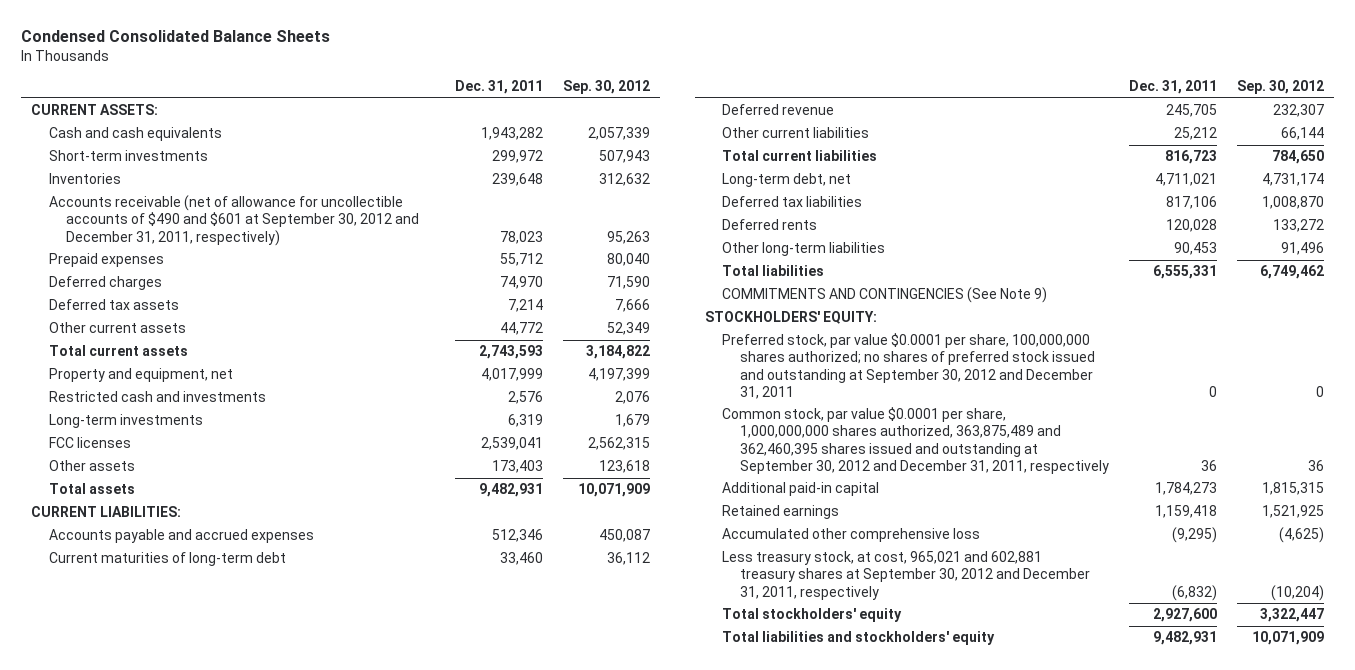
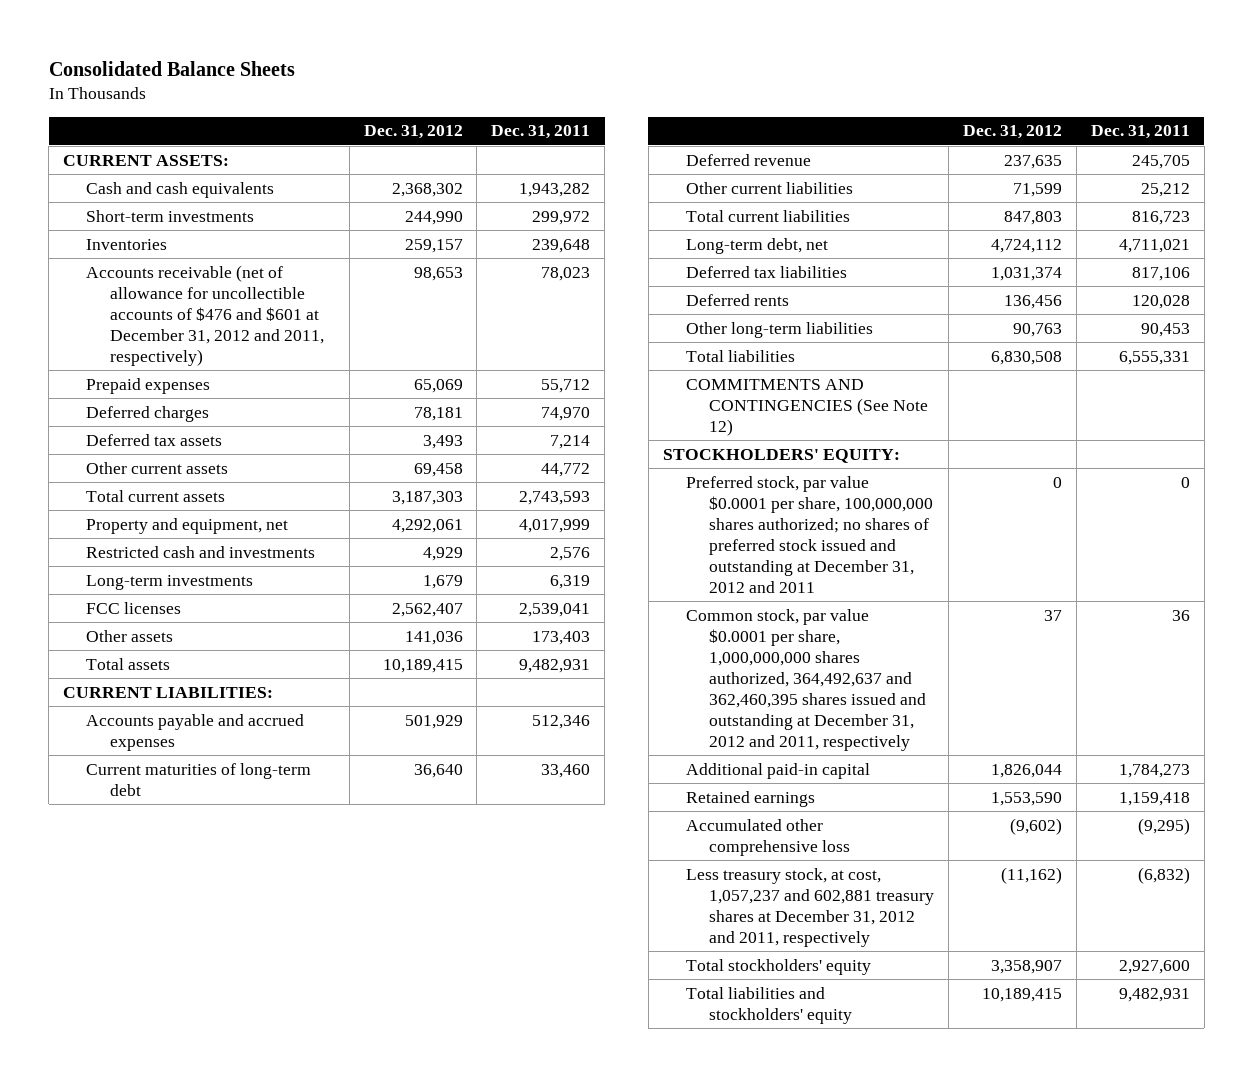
- Condensed Consolidated Balance Sheets
+ Consolidated Balance Sheets
- | Dec. 31, 2011 | Sep. 30, 2012
+ | Dec. 31, 2012 | Dec. 31, 2011
- Accounts receivable (net of allowance for uncollectible accounts of $490 and $601 at September 30, 2012 and December 31, 2011, respectively) | 78,023 | 95,263
+ Accounts receivable (net of allowance for uncollectible accounts of $476 and $601 at December 31, 2012 and 2011, respectively) | 98,653 | 78,023
- COMMITMENTS AND CONTINGENCIES (See Note 9)
+ COMMITMENTS AND CONTINGENCIES (See Note 12)
- Preferred stock, par value $0.0001 per share, 100,000,000 shares authorized; no shares of preferred stock issued and outstanding at September 30, 2012 and December 31, 2011 | 0 | 0
- Common stock, par value $0.0001 per share, 1,000,000,000 shares authorized, 363,875,489 and 362,460,395 shares issued and outstanding at September 30, 2012 and December 31, 2011, respectively | 36 | 36
+ Preferred stock, par value $0.0001 per share, 100,000,000 shares authorized; no shares of preferred stock issued and outstanding at December 31, 2012 and 2011 | 0 | 0
+ Common stock, par value $0.0001 per share, 1,000,000,000 shares authorized, 364,492,637 and 362,460,395 shares issued and outstanding at December 31, 2012 and 2011, respectively | 37 | 36
- Less treasury stock, at cost, 965,021 and 602,881 treasury shares at September 30, 2012 and December 31, 2011, respectively | (6,832) | (10,204)
+ Less treasury stock, at cost, 1,057,237 and 602,881 treasury shares at December 31, 2012 and 2011, respectively | (11,162) | (6,832)

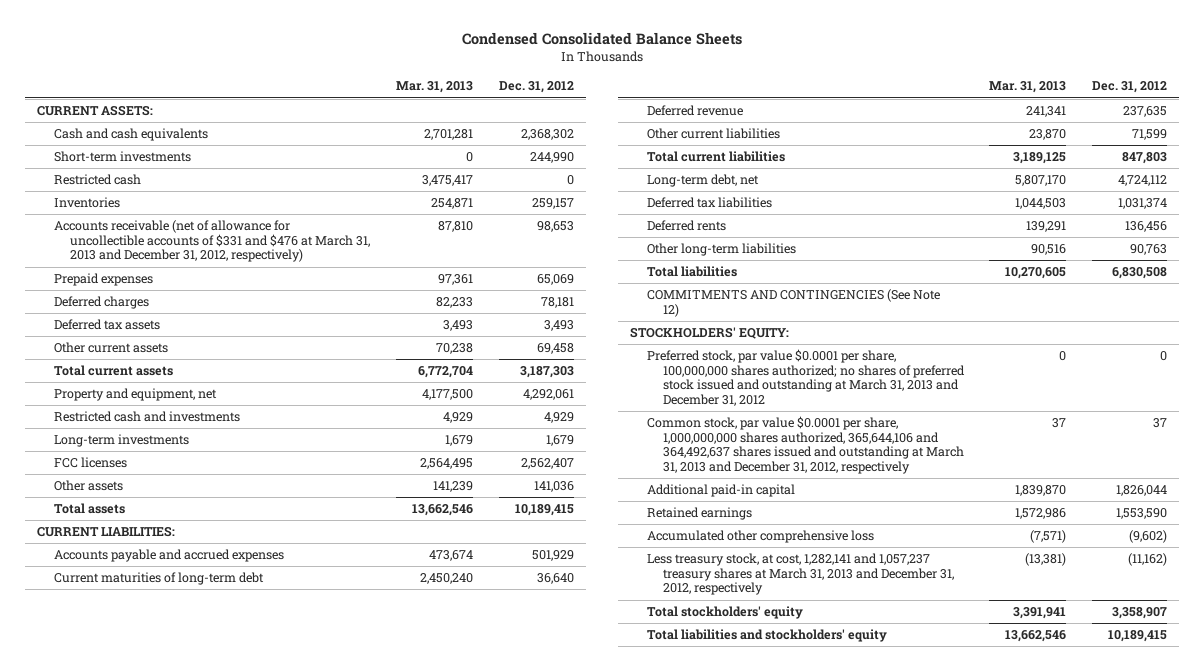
- Consolidated Balance Sheets
+ Condensed Consolidated Balance Sheets
- | Dec. 31, 2012 | Dec. 31, 2011
+ | Mar. 31, 2013 | Dec. 31, 2012
+ Restricted cash | 3,475,417 | 0
- Accounts receivable (net of allowance for uncollectible accounts of $476 and $601 at December 31, 2012 and 2011, respectively) | 98,653 | 78,023
+ Accounts receivable (net of allowance for uncollectible accounts of $331 and $476 at March 31, 2013 and December 31, 2012, respectively) | 87,810 | 98,653
- Preferred stock, par value $0.0001 per share, 100,000,000 shares authorized; no shares of preferred stock issued and outstanding at December 31, 2012 and 2011 | 0 | 0
- Common stock, par value $0.0001 per share, 1,000,000,000 shares authorized, 364,492,637 and 362,460,395 shares issued and outstanding at December 31, 2012 and 2011, respectively | 37 | 36
+ Preferred stock, par value $0.0001 per share, 100,000,000 shares authorized; no shares of preferred stock issued and outstanding at March 31, 2013 and December 31, 2012 | 0 | 0
+ Common stock, par value $0.0001 per share, 1,000,000,000 shares authorized, 365,644,106 and 364,492,637 shares issued and outstanding at March 31, 2013 and December 31, 2012, respectively | 37 | 37
- Less treasury stock, at cost, 1,057,237 and 602,881 treasury shares at December 31, 2012 and 2011, respectively | (11,162) | (6,832)
+ Less treasury stock, at cost, 1,282,141 and 1,057,237 treasury shares at March 31, 2013 and December 31, 2012, respectively | (13,381) | (11,162)

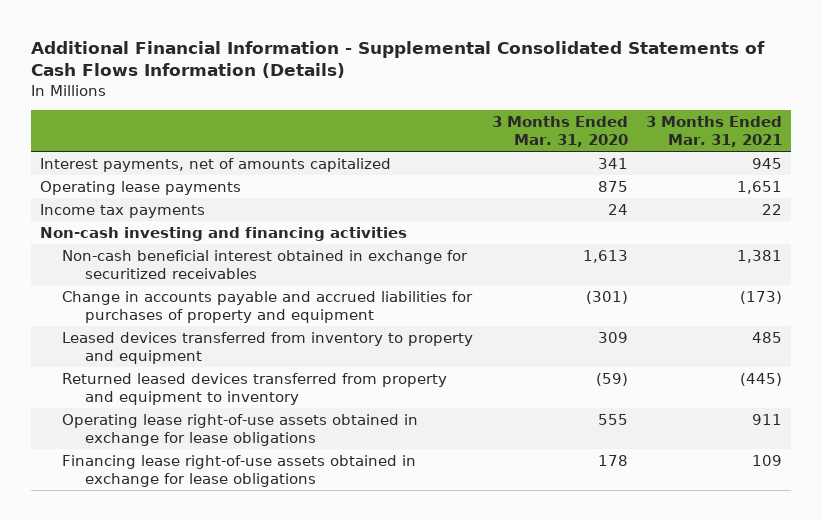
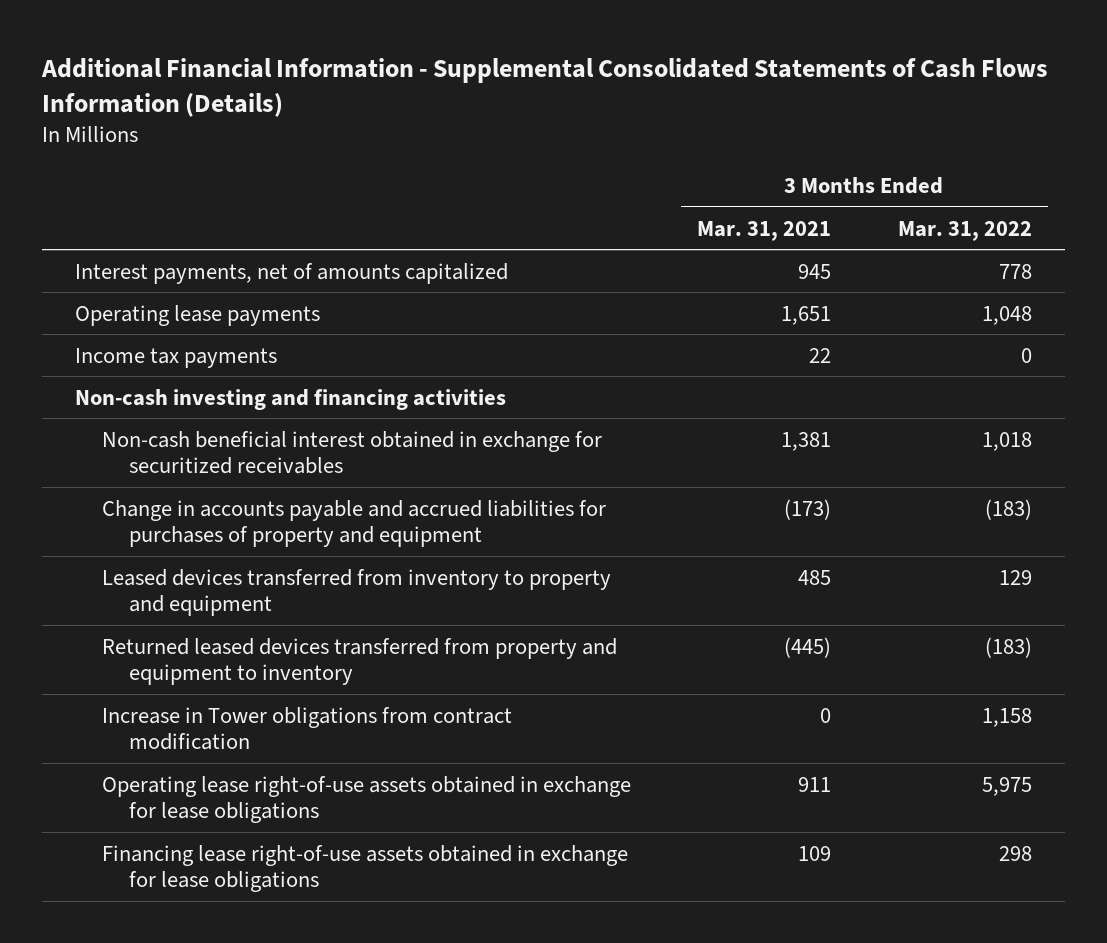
- | 3 Months Ended Mar. 31, 2020 | 3 Months Ended Mar. 31, 2021
+ | 3 Months Ended Mar. 31, 2021 | 3 Months Ended Mar. 31, 2022
+ Increase in Tower obligations from contract modification | 0 | 1,158

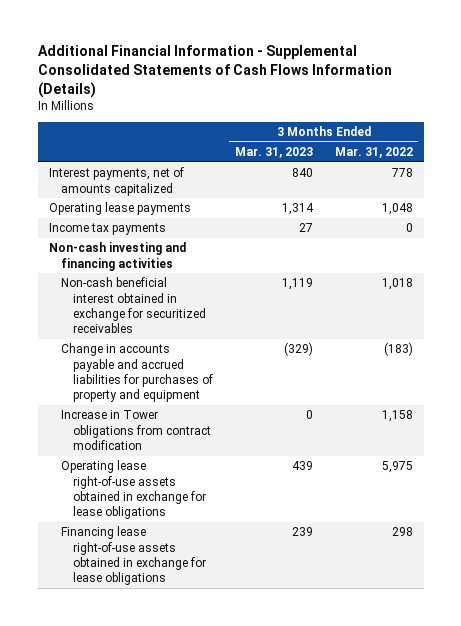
- | 3 Months Ended Mar. 31, 2021 | 3 Months Ended Mar. 31, 2022
+ | 3 Months Ended Mar. 31, 2023 | 3 Months Ended Mar. 31, 2022
- Leased devices transferred from inventory to property and equipment | 485 | 129
- Returned leased devices transferred from property and equipment to inventory | (445) | (183)

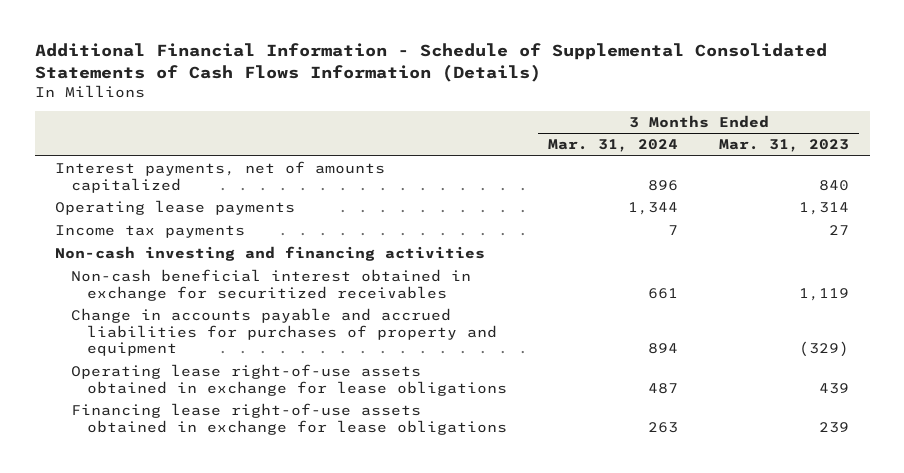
- Additional Financial Information - Supplemental Consolidated Statements of Cash Flows Information (Details)
+ Additional Financial Information - Schedule of Supplemental Consolidated Statements of Cash Flows Information (Details)
- | 3 Months Ended Mar. 31, 2023 | 3 Months Ended Mar. 31, 2022
+ | 3 Months Ended Mar. 31, 2024 | 3 Months Ended Mar. 31, 2023
- Increase in Tower obligations from contract modification | 0 | 1,158

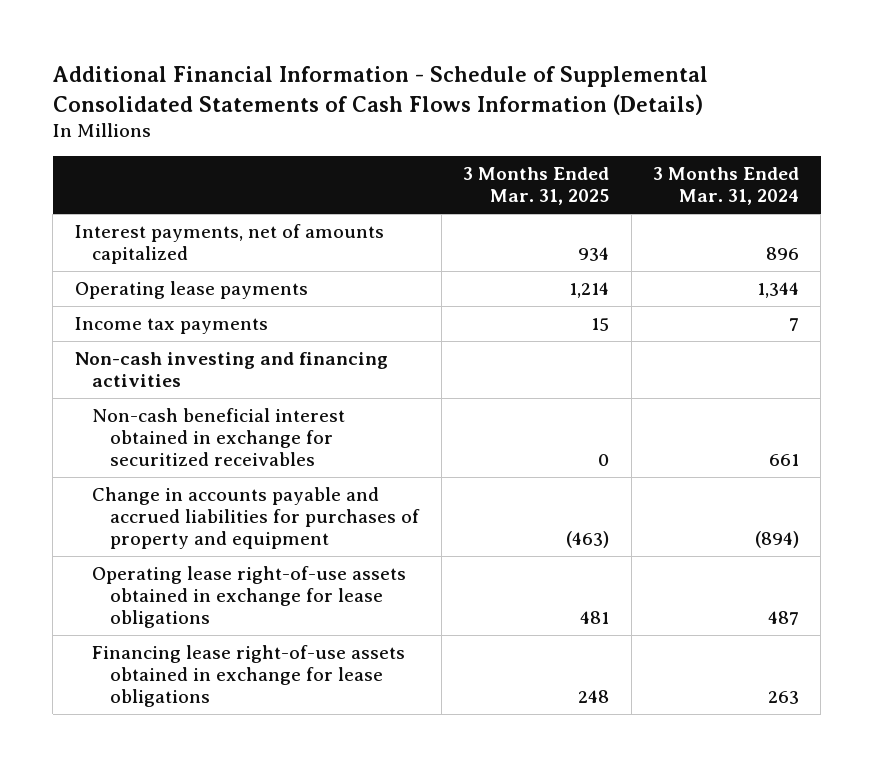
- | 3 Months Ended Mar. 31, 2024 | 3 Months Ended Mar. 31, 2023
+ | 3 Months Ended Mar. 31, 2025 | 3 Months Ended Mar. 31, 2024
- Change in accounts payable and accrued liabilities for purchases of property and equipment | 894 | (329)
+ Change in accounts payable and accrued liabilities for purchases of property and equipment | (463) | (894)

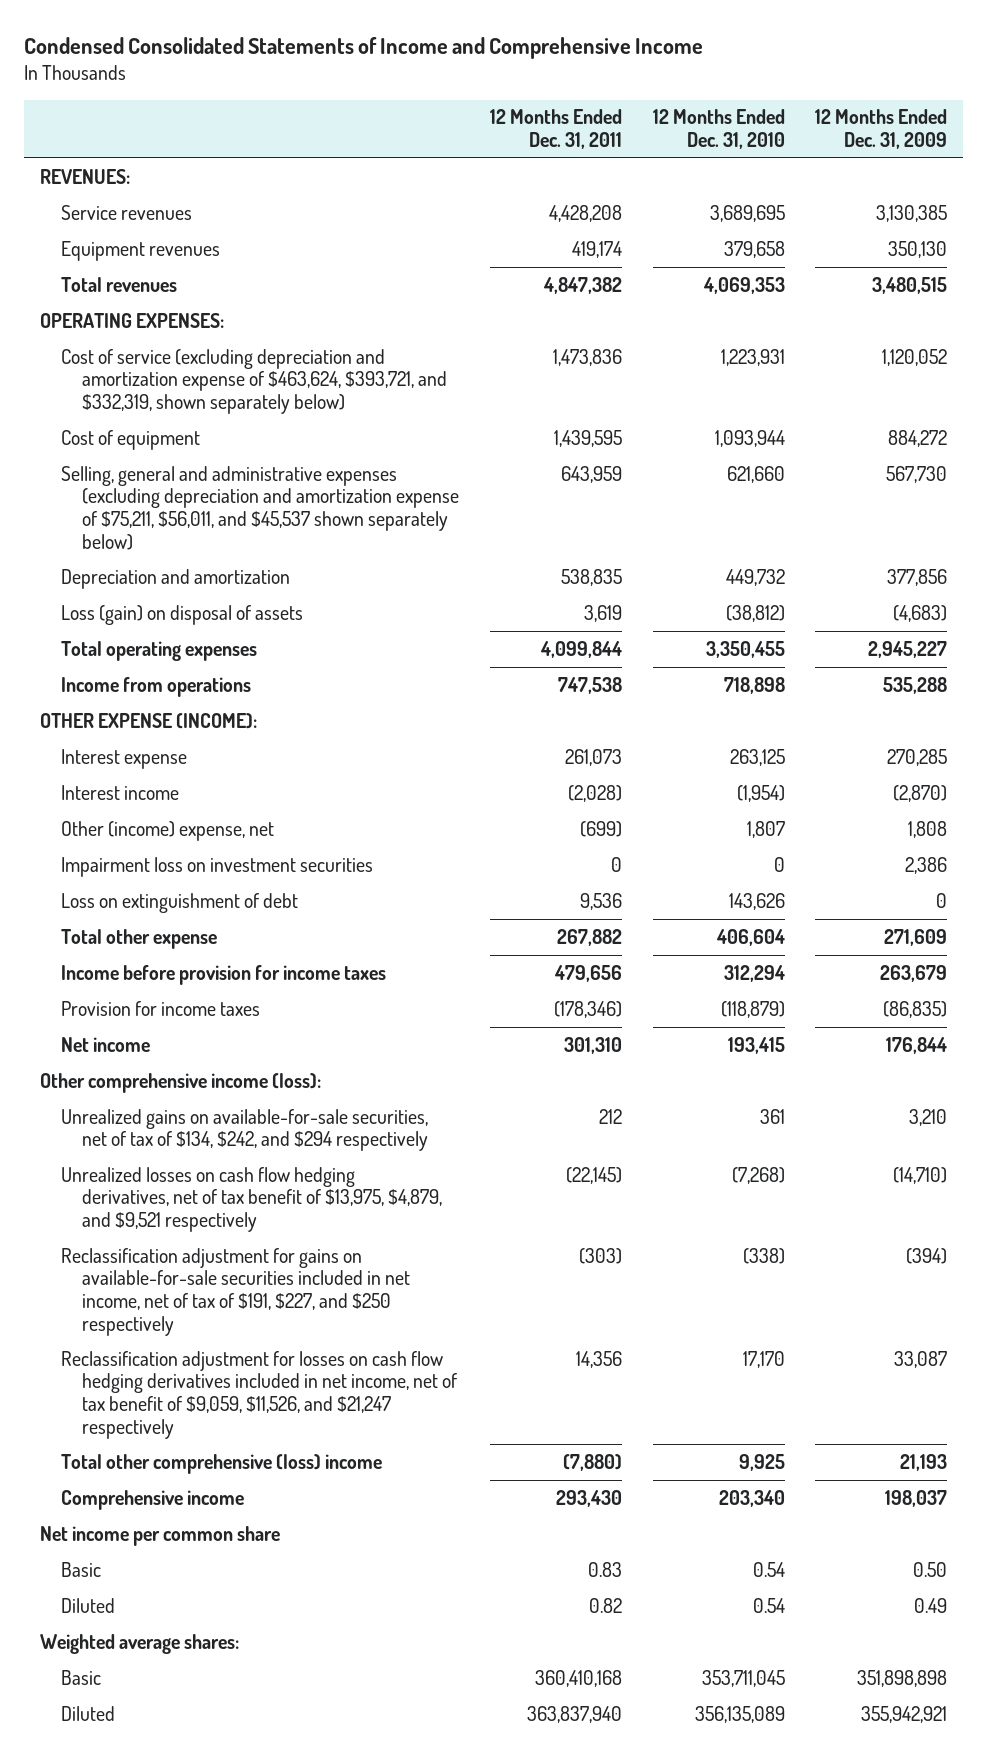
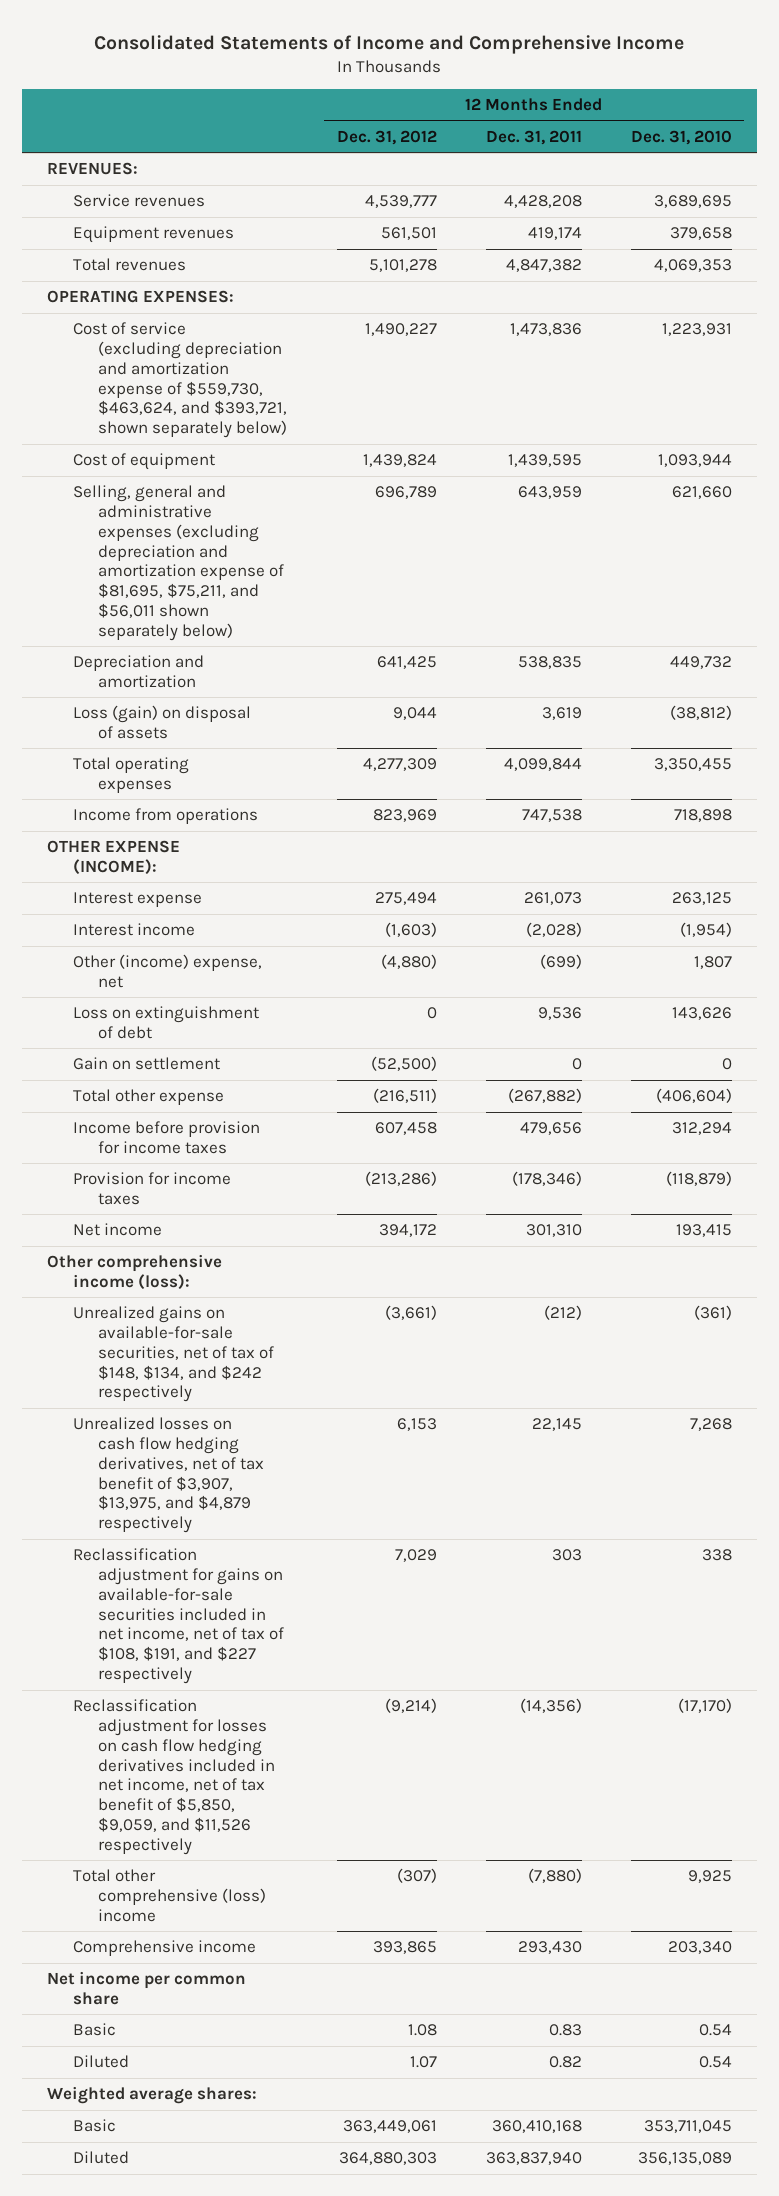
- Condensed Consolidated Statements of Income and Comprehensive Income
+ Consolidated Statements of Income and Comprehensive Income
- | 12 Months Ended Dec. 31, 2011 | 12 Months Ended Dec. 31, 2010 | 12 Months Ended Dec. 31, 2009
+ | 12 Months Ended Dec. 31, 2012 | 12 Months Ended Dec. 31, 2011 | 12 Months Ended Dec. 31, 2010
- Cost of service (excluding depreciation and amortization expense of $463,624, $393,721, and $332,319, shown separately below) | 1,473,836 | 1,223,931 | 1,120,052
+ Cost of service (excluding depreciation and amortization expense of $559,730, $463,624, and $393,721, shown separately below) | 1,490,227 | 1,473,836 | 1,223,931
- Selling, general and administrative expenses (excluding depreciation and amortization expense of $75,211, $56,011, and $45,537 shown separately below) | 643,959 | 621,660 | 567,730
+ Selling, general and administrative expenses (excluding depreciation and amortization expense of $81,695, $75,211, and $56,011 shown separately below) | 696,789 | 643,959 | 621,660
- Impairment loss on investment securities | 0 | 0 | 2,386
- Total other expense | 267,882 | 406,604 | 271,609
+ Gain on settlement | (52,500) | 0 | 0
+ Total other expense | (216,511) | (267,882) | (406,604)
- Unrealized gains on available-for-sale securities, net of tax of $134, $242, and $294 respectively | 212 | 361 | 3,210
- Unrealized losses on cash flow hedging derivatives, net of tax benefit of $13,975, $4,879, and $9,521 respectively | (22,145) | (7,268) | (14,710)
- Reclassification adjustment for gains on available-for-sale securities included in net income, net of tax of $191, $227, and $250 respectively | (303) | (338) | (394)
- Reclassification adjustment for losses on cash flow hedging derivatives included in net income, net of tax benefit of $9,059, $11,526, and $21,247 respectively | 14,356 | 17,170 | 33,087
+ Unrealized gains on available-for-sale securities, net of tax of $148, $134, and $242 respectively | (3,661) | (212) | (361)
+ Unrealized losses on cash flow hedging derivatives, net of tax benefit of $3,907, $13,975, and $4,879 respectively | 6,153 | 22,145 | 7,268
+ Reclassification adjustment for gains on available-for-sale securities included in net income, net of tax of $108, $191, and $227 respectively | 7,029 | 303 | 338
+ Reclassification adjustment for losses on cash flow hedging derivatives included in net income, net of tax benefit of $5,850, $9,059, and $11,526 respectively | (9,214) | (14,356) | (17,170)

